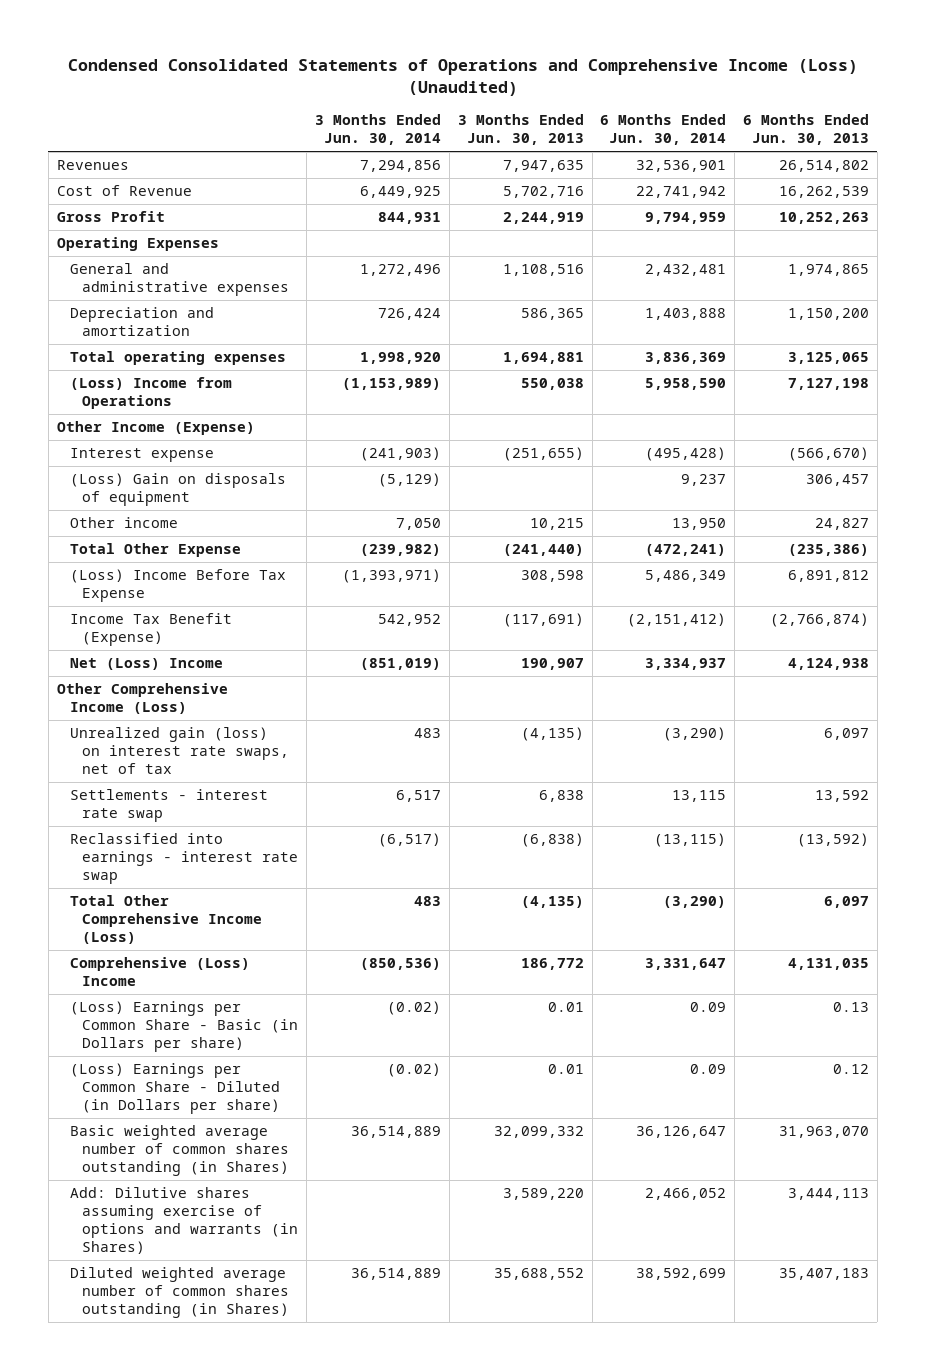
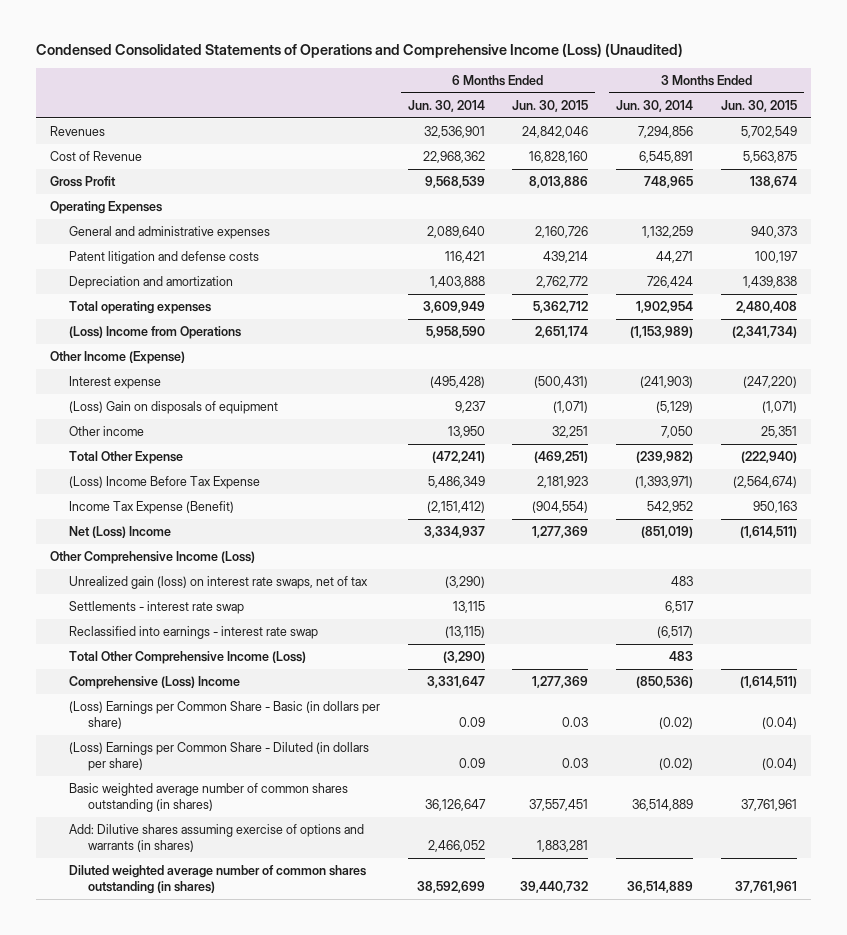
- | 3 Months Ended Jun. 30, 2014 | 3 Months Ended Jun. 30, 2013 | 6 Months Ended Jun. 30, 2014 | 6 Months Ended Jun. 30, 2013
+ | 6 Months Ended Jun. 30, 2014 | 6 Months Ended Jun. 30, 2015 | 3 Months Ended Jun. 30, 2014 | 3 Months Ended Jun. 30, 2015
- Cost of Revenue | 6,449,925 | 5,702,716 | 22,741,942 | 16,262,539
- Gross Profit | 844,931 | 2,244,919 | 9,794,959 | 10,252,263
+ Cost of Revenue | 22,968,362 | 16,828,160 | 6,545,891 | 5,563,875
+ Gross Profit | 9,568,539 | 8,013,886 | 748,965 | 138,674
- General and administrative expenses | 1,272,496 | 1,108,516 | 2,432,481 | 1,974,865
+ General and administrative expenses | 2,089,640 | 2,160,726 | 1,132,259 | 940,373
+ Patent litigation and defense costs | 116,421 | 439,214 | 44,271 | 100,197
- Total operating expenses | 1,998,920 | 1,694,881 | 3,836,369 | 3,125,065
+ Total operating expenses | 3,609,949 | 5,362,712 | 1,902,954 | 2,480,408
- Income Tax Benefit (Expense) | 542,952 | (117,691) | (2,151,412) | (2,766,874)
+ Income Tax Expense (Benefit) | (2,151,412) | (904,554) | 542,952 | 950,163
- (Loss) Earnings per Common Share - Basic (in Dollars per share) | (0.02) | 0.01 | 0.09 | 0.13
- (Loss) Earnings per Common Share - Diluted (in Dollars per share) | (0.02) | 0.01 | 0.09 | 0.12
- Basic weighted average number of common shares outstanding (in Shares) | 36,514,889 | 32,099,332 | 36,126,647 | 31,963,070
- Add: Dilutive shares assuming exercise of options and warrants (in Shares) | | 3,589,220 | 2,466,052 | 3,444,113
- Diluted weighted average number of common shares outstanding (in Shares) | 36,514,889 | 35,688,552 | 38,592,699 | 35,407,183
+ (Loss) Earnings per Common Share - Basic (in dollars per share) | 0.09 | 0.03 | (0.02) | (0.04)
+ (Loss) Earnings per Common Share - Diluted (in dollars per share) | 0.09 | 0.03 | (0.02) | (0.04)
+ Basic weighted average number of common shares outstanding (in shares) | 36,126,647 | 37,557,451 | 36,514,889 | 37,761,961
+ Add: Dilutive shares assuming exercise of options and warrants (in shares) | 2,466,052 | 1,883,281 | |
+ Diluted weighted average number of common shares outstanding (in shares) | 38,592,699 | 39,440,732 | 36,514,889 | 37,761,961

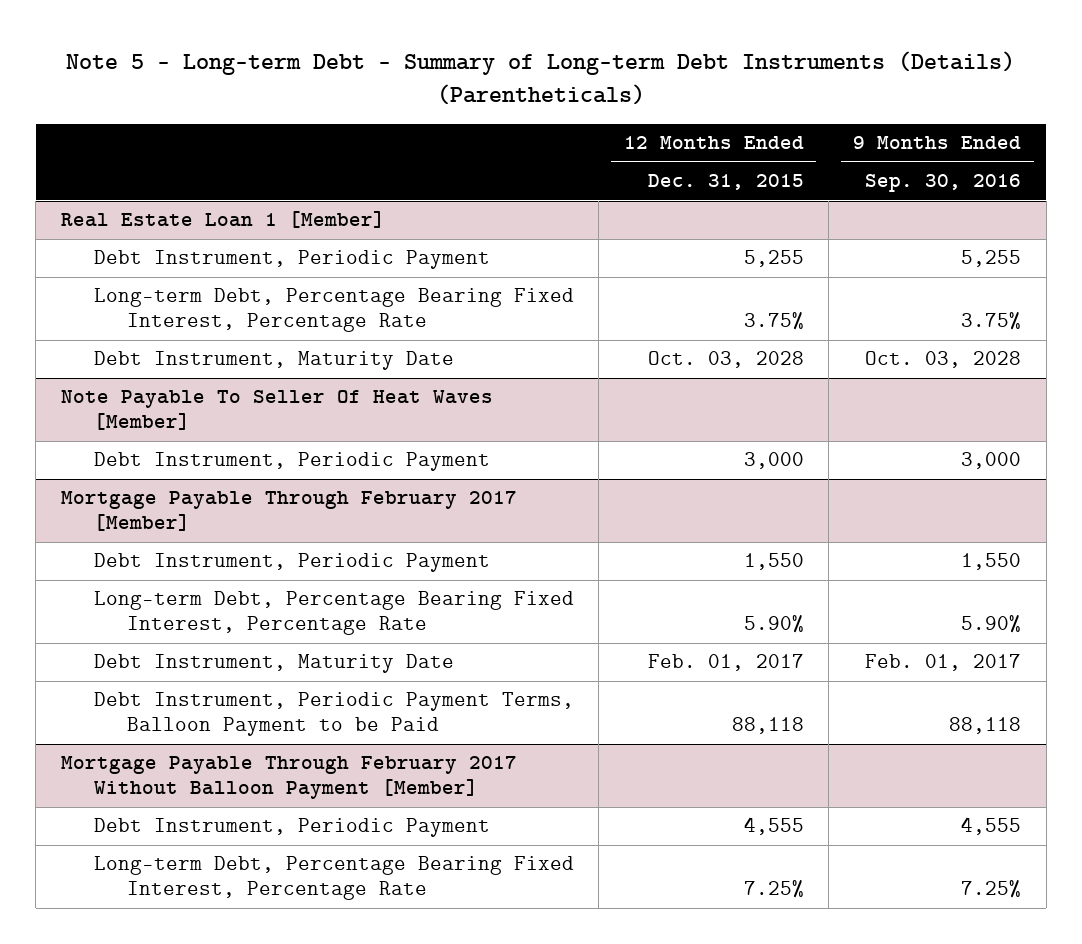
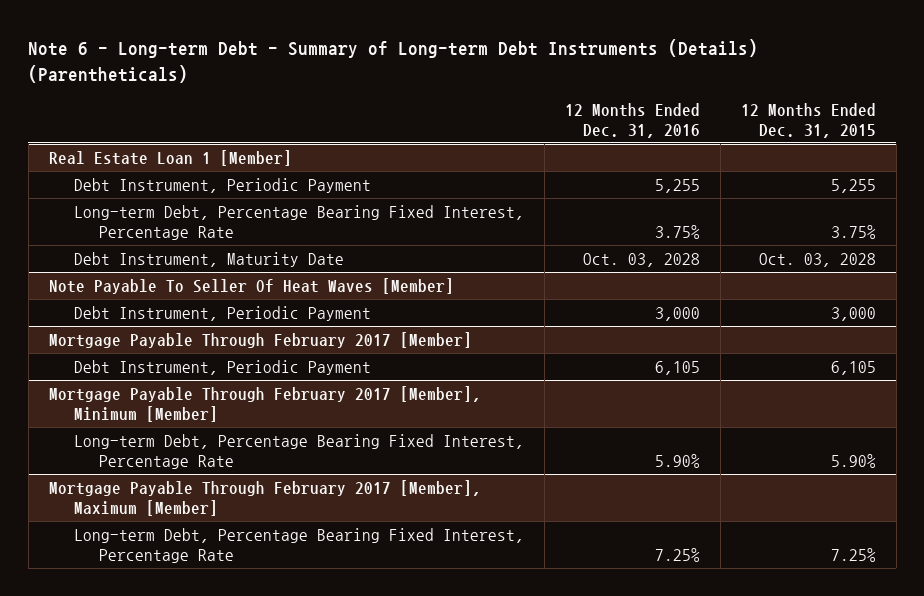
- Note 5 - Long-term Debt - Summary of Long-term Debt Instruments (Details) (Parentheticals)
+ Note 6 - Long-term Debt - Summary of Long-term Debt Instruments (Details) (Parentheticals)
- | 12 Months Ended Dec. 31, 2015 | 9 Months Ended Sep. 30, 2016
+ | 12 Months Ended Dec. 31, 2016 | 12 Months Ended Dec. 31, 2015
@ Mortgage Payable Through February 2017 [Member]
- Debt Instrument, Periodic Payment | 1,550 | 1,550
+ Debt Instrument, Periodic Payment | 6,105 | 6,105
+ Mortgage Payable Through February 2017 [Member], Minimum [Member]
@ Mortgage Payable Through February 2017 [Member]
- Debt Instrument, Maturity Date | Feb. 01, 2017 | Feb. 01, 2017
- Debt Instrument, Periodic Payment Terms, Balloon Payment to be Paid | 88,118 | 88,118
- Mortgage Payable Through February 2017 Without Balloon Payment [Member]
- Debt Instrument, Periodic Payment | 4,555 | 4,555
+ Mortgage Payable Through February 2017 [Member], Maximum [Member]

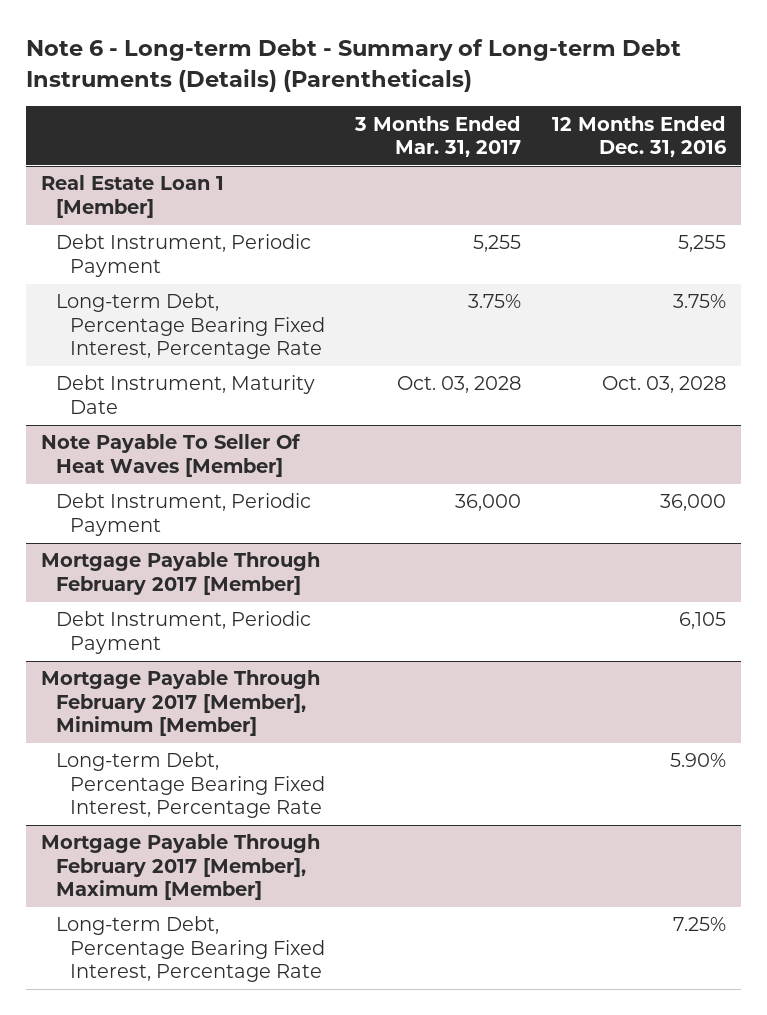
- | 12 Months Ended Dec. 31, 2016 | 12 Months Ended Dec. 31, 2015
+ | 3 Months Ended Mar. 31, 2017 | 12 Months Ended Dec. 31, 2016
@ Note Payable To Seller Of Heat Waves [Member]
- Debt Instrument, Periodic Payment | 3,000 | 3,000
+ Debt Instrument, Periodic Payment | 36,000 | 36,000

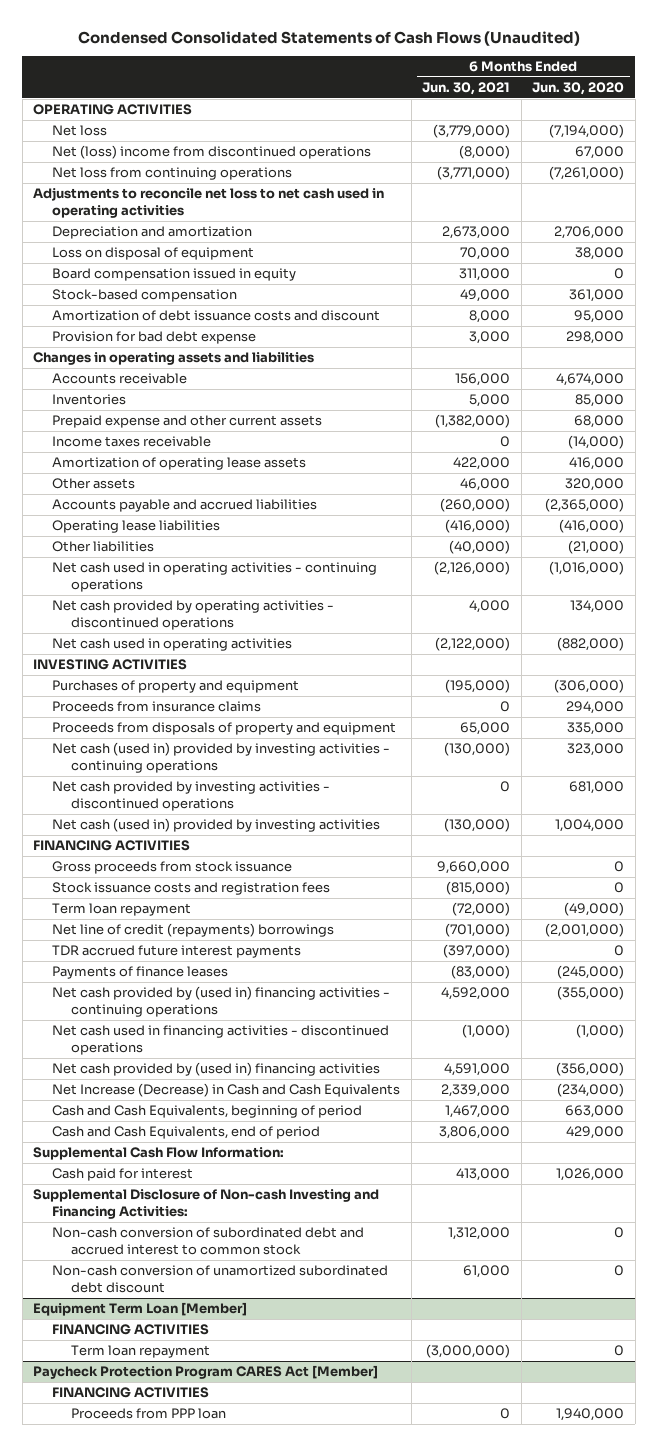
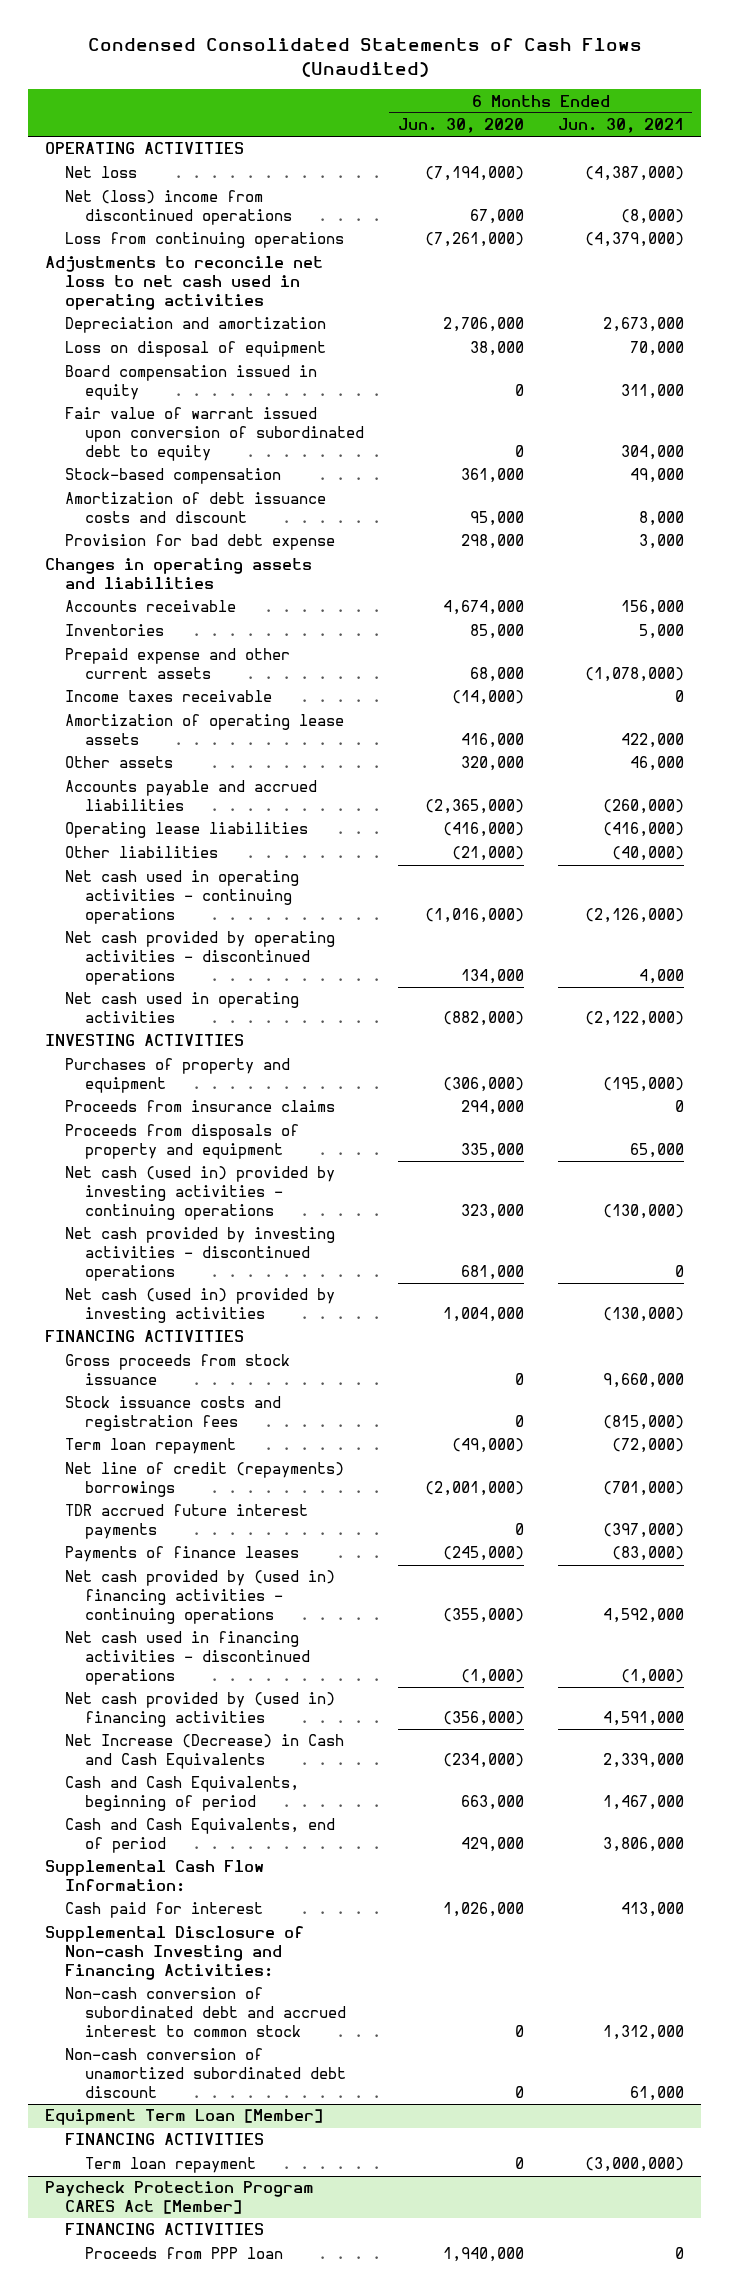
- | 6 Months Ended Jun. 30, 2021 | 6 Months Ended Jun. 30, 2020
+ | 6 Months Ended Jun. 30, 2020 | 6 Months Ended Jun. 30, 2021
- Net loss | (3,779,000) | (7,194,000)
+ Net loss | (7,194,000) | (4,387,000)
- Net loss from continuing operations | (3,771,000) | (7,261,000)
+ Loss from continuing operations | (7,261,000) | (4,379,000)
+ Fair value of warrant issued upon conversion of subordinated debt to equity | 0 | 304,000
- Prepaid expense and other current assets | (1,382,000) | 68,000
+ Prepaid expense and other current assets | 68,000 | (1,078,000)

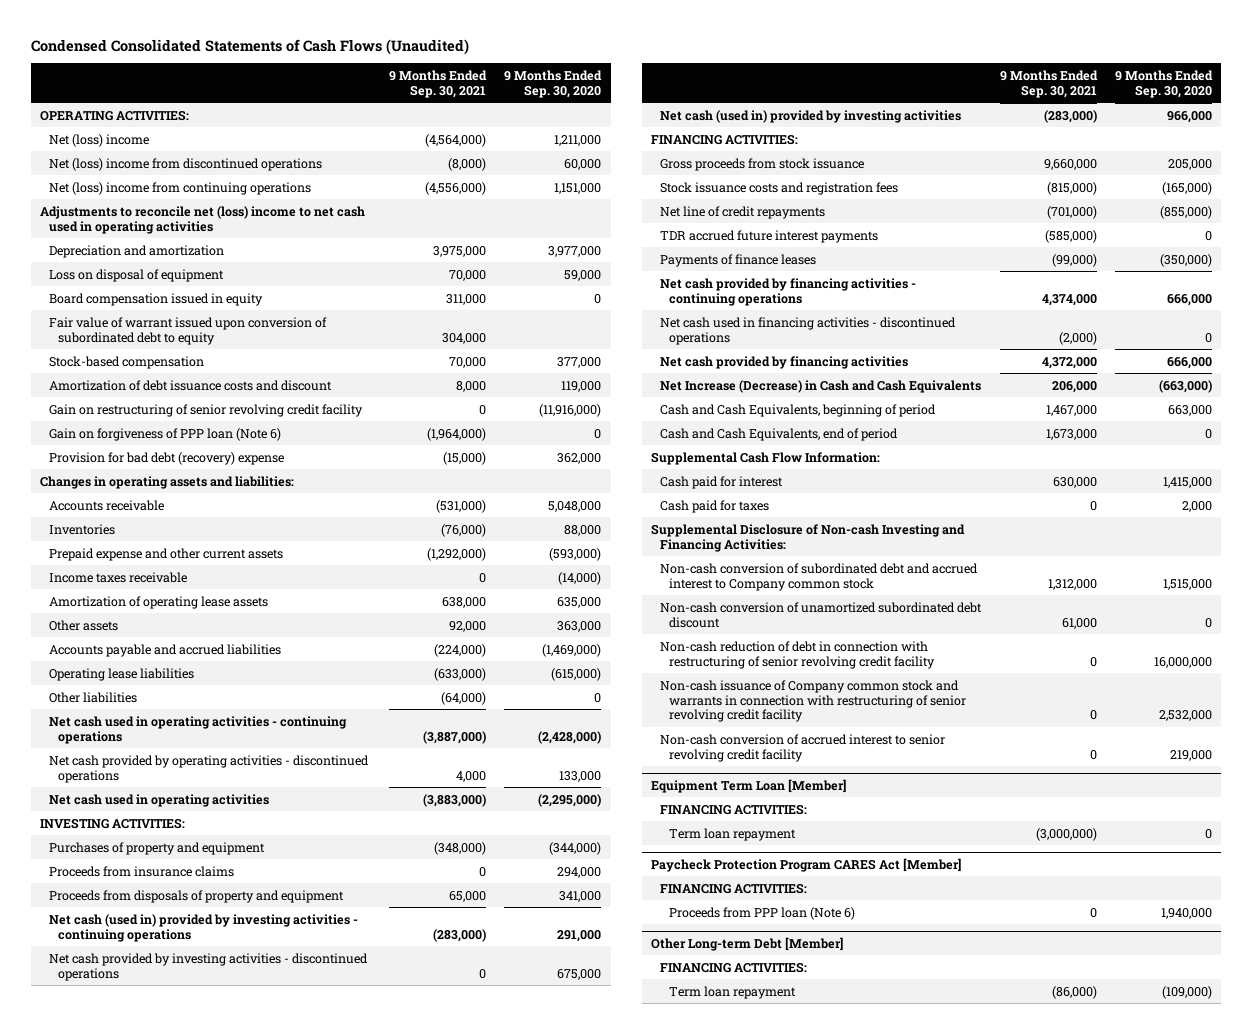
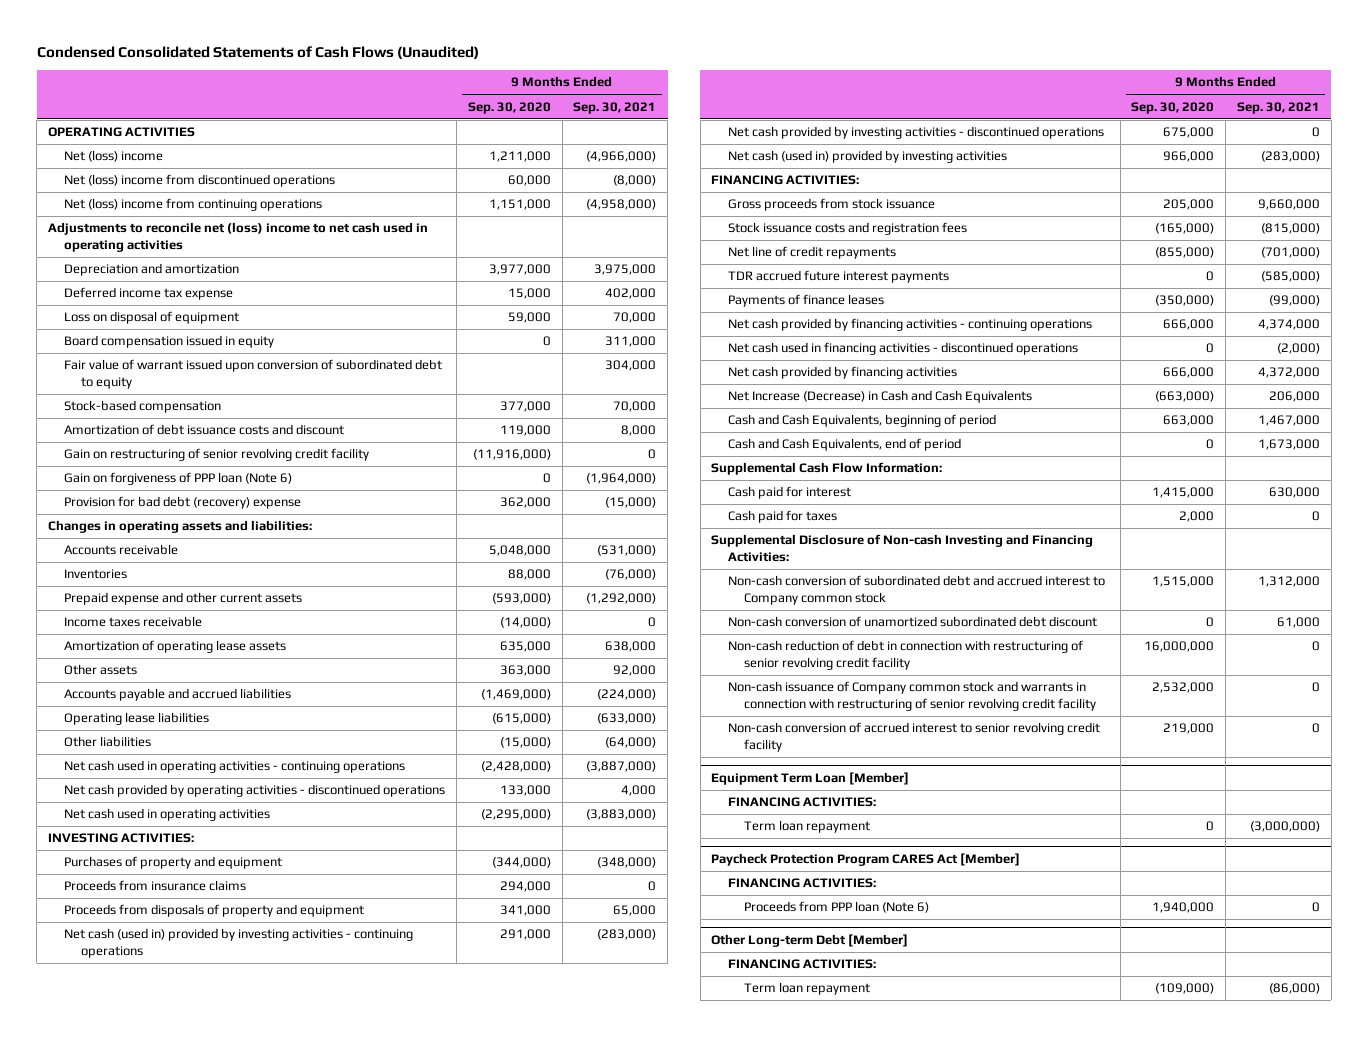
- | 9 Months Ended Sep. 30, 2021 | 9 Months Ended Sep. 30, 2020
+ | 9 Months Ended Sep. 30, 2020 | 9 Months Ended Sep. 30, 2021
- OPERATING ACTIVITIES:
- Net (loss) income | (4,564,000) | 1,211,000
+ OPERATING ACTIVITIES
+ Net (loss) income | 1,211,000 | (4,966,000)
- Net (loss) income from continuing operations | (4,556,000) | 1,151,000
+ Net (loss) income from continuing operations | 1,151,000 | (4,958,000)
+ Deferred income tax expense | 15,000 | 402,000
- Other liabilities | (64,000) | 0
+ Other liabilities | (15,000) | (64,000)

